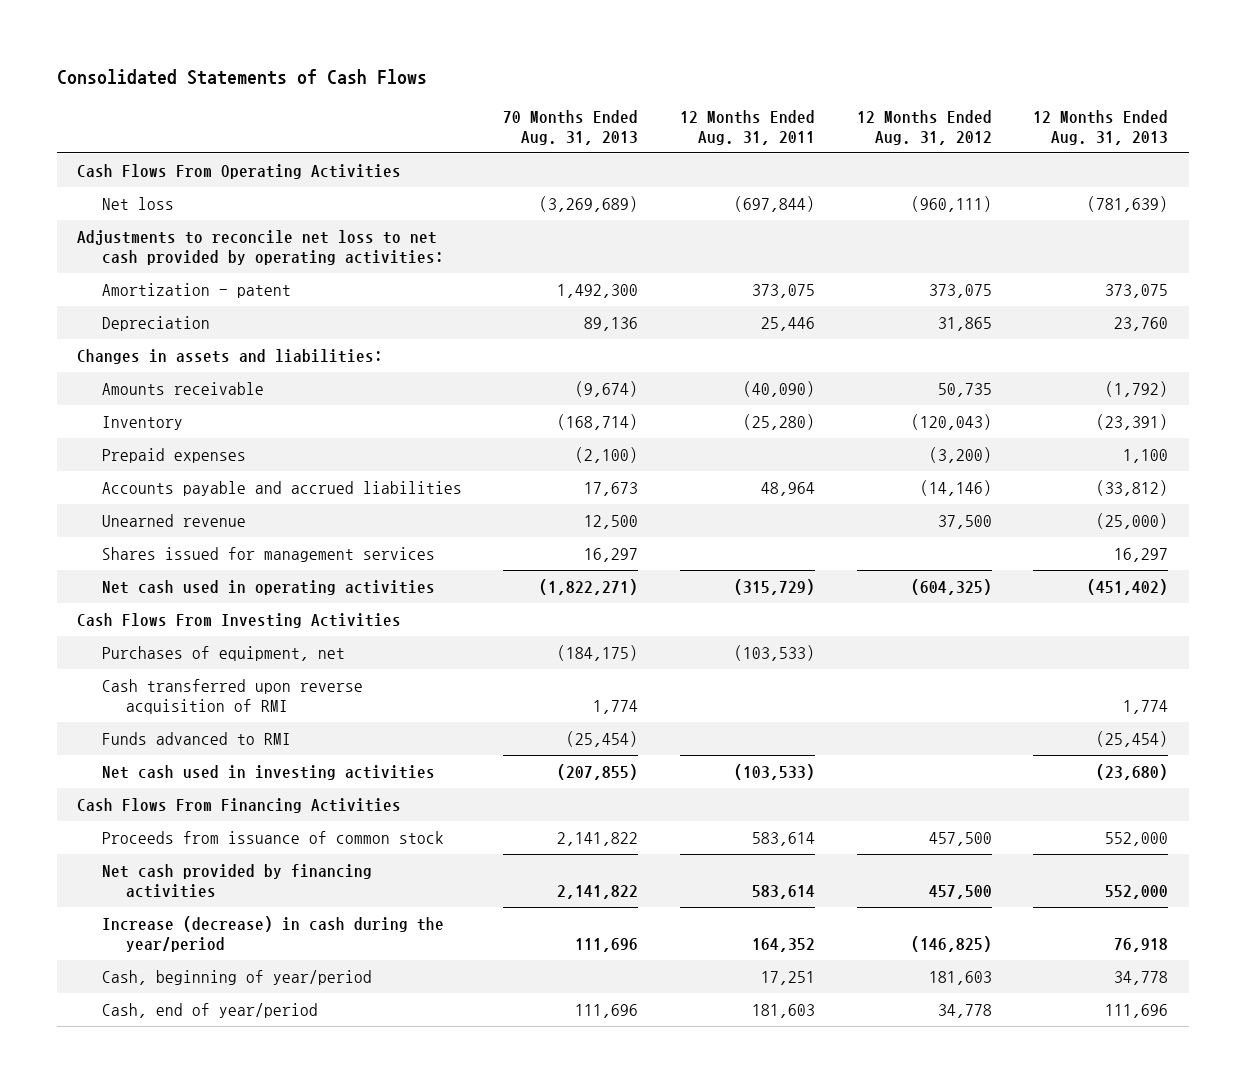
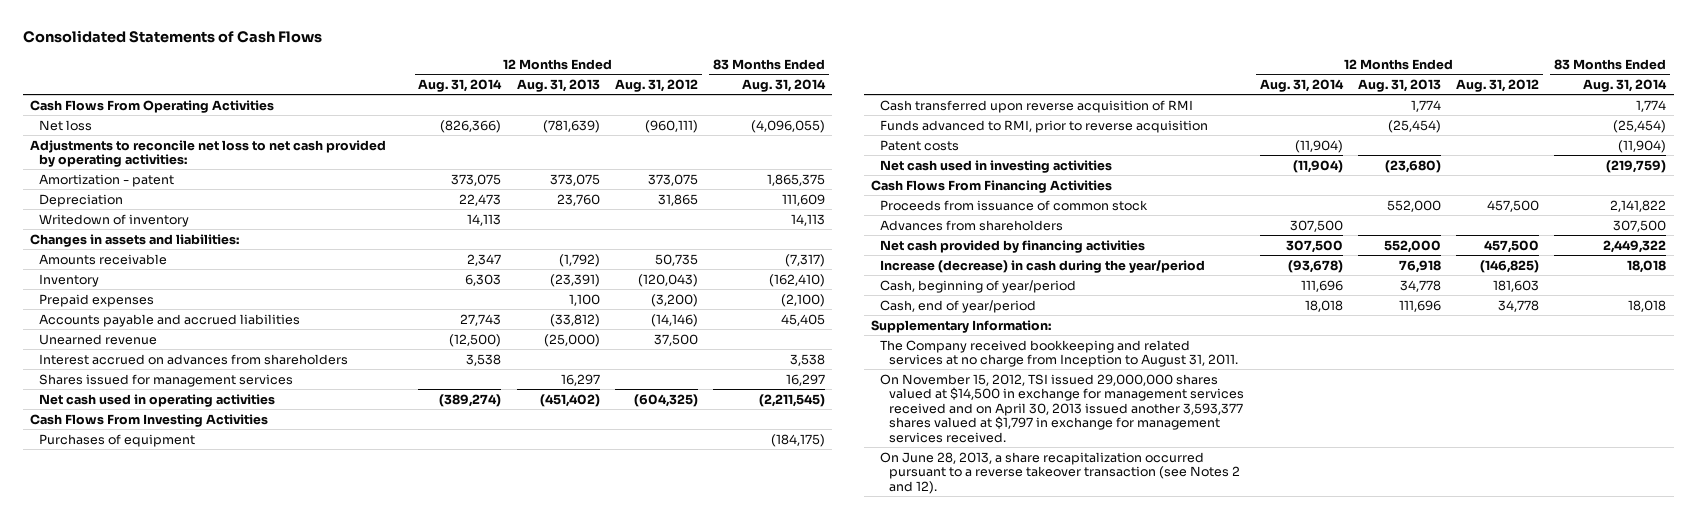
- | 70 Months Ended Aug. 31, 2013 | 12 Months Ended Aug. 31, 2011 | 12 Months Ended Aug. 31, 2012 | 12 Months Ended Aug. 31, 2013
+ | 12 Months Ended Aug. 31, 2014 | 12 Months Ended Aug. 31, 2013 | 12 Months Ended Aug. 31, 2012 | 83 Months Ended Aug. 31, 2014
+ Writedown of inventory | 14,113 | | | 14,113
+ Interest accrued on advances from shareholders | 3,538 | | | 3,538
- Purchases of equipment, net | (184,175) | (103,533) | |
+ Purchases of equipment | | | | (184,175)
- Funds advanced to RMI | (25,454) | | | (25,454)
+ Funds advanced to RMI, prior to reverse acquisition | | (25,454) | | (25,454)
+ Patent costs | (11,904) | | | (11,904)
+ Advances from shareholders | 307,500 | | | 307,500
+ Supplementary Information:
+ The Company received bookkeeping and related services at no charge from Inception to August 31, 2011.
+ On November 15, 2012, TSI issued 29,000,000 shares valued at $14,500 in exchange for management services received and on April 30, 2013 issued another 3,593,377 shares valued at $1,797 in exchange for management services received.
+ On June 28, 2013, a share recapitalization occurred pursuant to a reverse takeover transaction (see Notes 2 and 12).

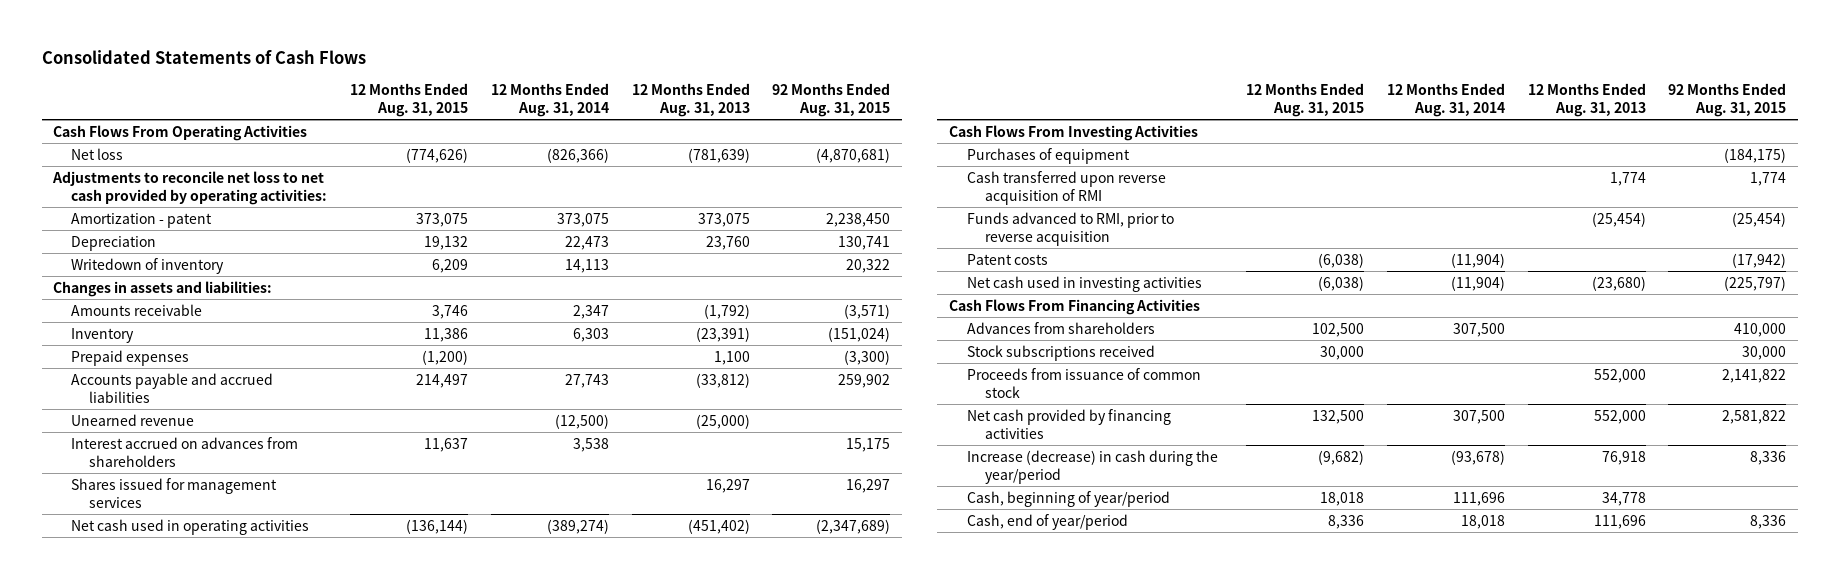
- | 12 Months Ended Aug. 31, 2014 | 12 Months Ended Aug. 31, 2013 | 12 Months Ended Aug. 31, 2012 | 83 Months Ended Aug. 31, 2014
+ | 12 Months Ended Aug. 31, 2015 | 12 Months Ended Aug. 31, 2014 | 12 Months Ended Aug. 31, 2013 | 92 Months Ended Aug. 31, 2015
+ Stock subscriptions received | 30,000 | | | 30,000
moved down: Proceeds from issuance of common stock | | | 552,000 | 2,141,822
- Supplementary Information:
- The Company received bookkeeping and related services at no charge from Inception to August 31, 2011.
- On November 15, 2012, TSI issued 29,000,000 shares valued at $14,500 in exchange for management services received and on April 30, 2013 issued another 3,593,377 shares valued at $1,797 in exchange for management services received.
- On June 28, 2013, a share recapitalization occurred pursuant to a reverse takeover transaction (see Notes 2 and 12).

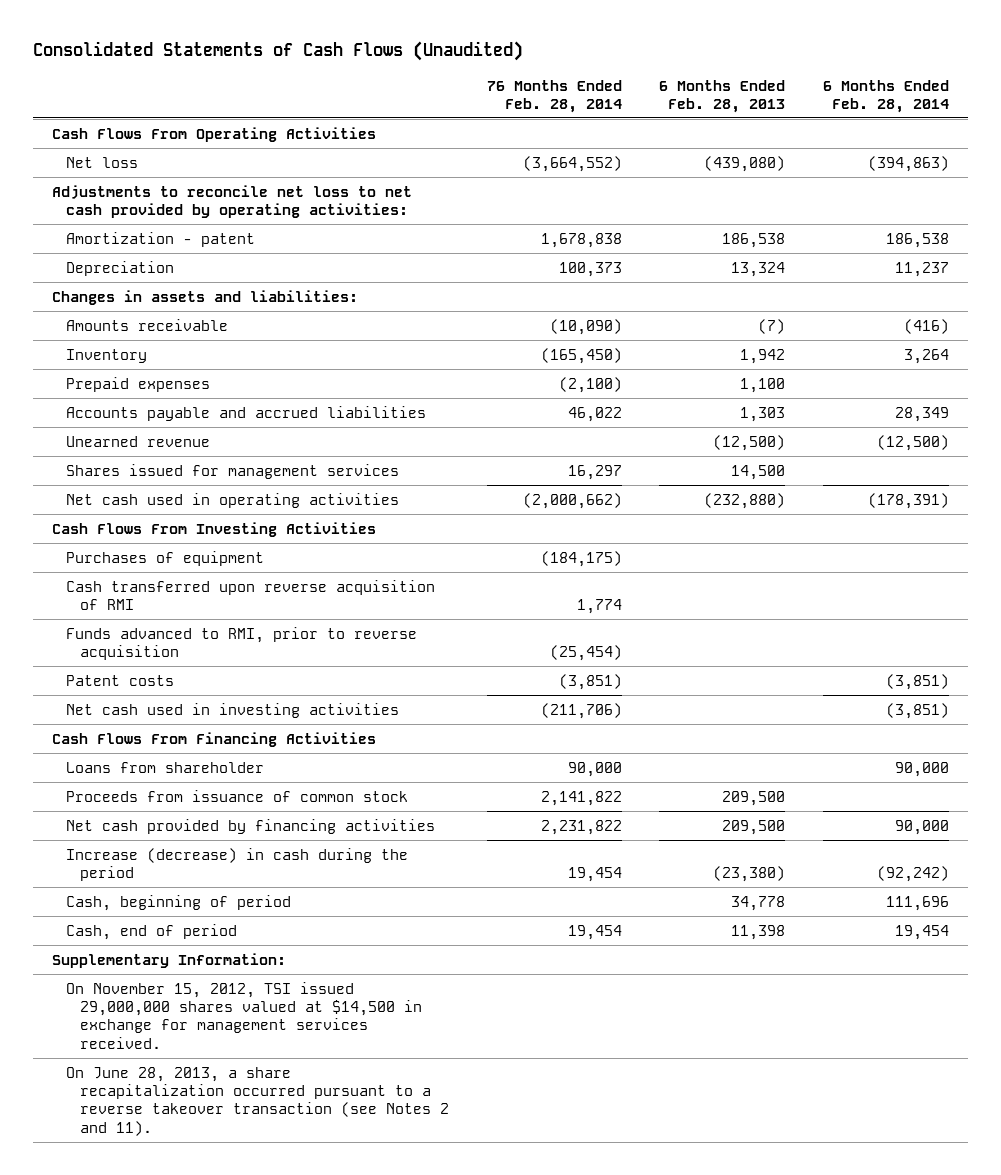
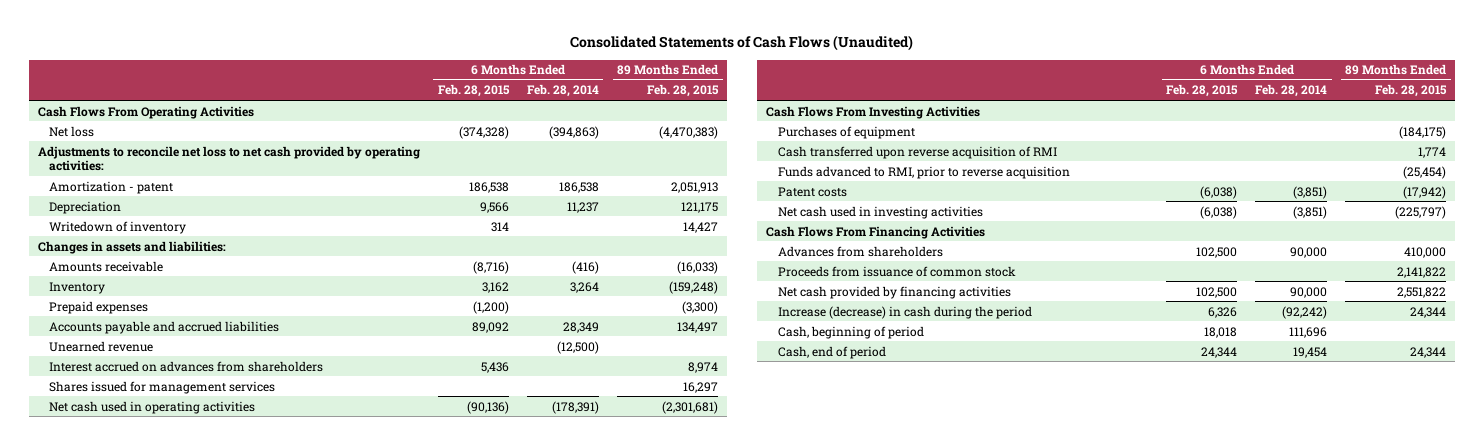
- | 76 Months Ended Feb. 28, 2014 | 6 Months Ended Feb. 28, 2013 | 6 Months Ended Feb. 28, 2014
+ | 6 Months Ended Feb. 28, 2015 | 6 Months Ended Feb. 28, 2014 | 89 Months Ended Feb. 28, 2015
+ Writedown of inventory | 314 | | 14,427
+ Interest accrued on advances from shareholders | 5,436 | | 8,974
- Loans from shareholder | 90,000 | | 90,000
+ Advances from shareholders | 102,500 | 90,000 | 410,000
- Supplementary Information:
- On November 15, 2012, TSI issued 29,000,000 shares valued at $14,500 in exchange for management services received.
- On June 28, 2013, a share recapitalization occurred pursuant to a reverse takeover transaction (see Notes 2 and 11).

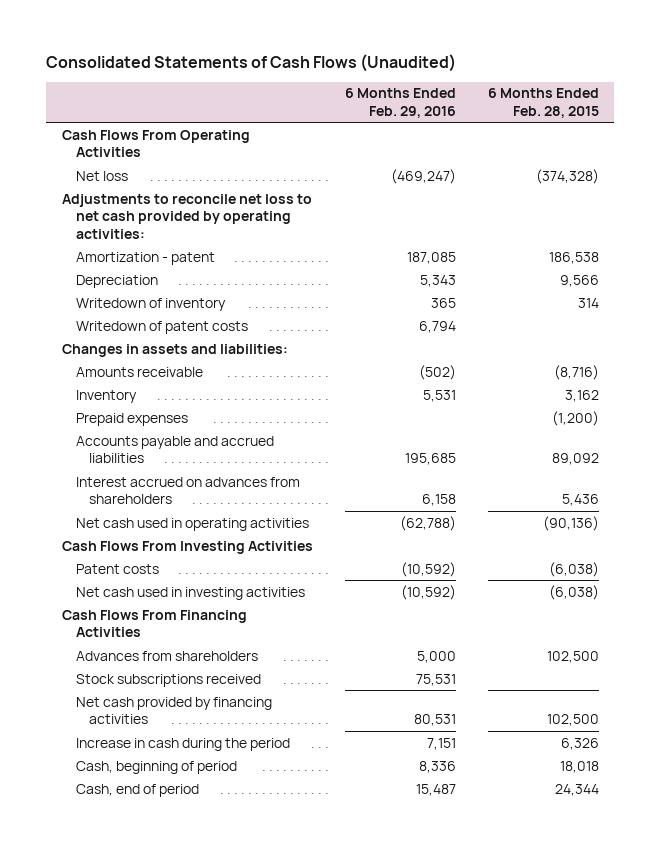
- | 6 Months Ended Feb. 28, 2015 | 6 Months Ended Feb. 28, 2014 | 89 Months Ended Feb. 28, 2015
+ | 6 Months Ended Feb. 29, 2016 | 6 Months Ended Feb. 28, 2015
+ Writedown of patent costs | 6,794 |
- Unearned revenue | | (12,500) |
- Shares issued for management services | | | 16,297
- Purchases of equipment | | | (184,175)
- Cash transferred upon reverse acquisition of RMI | | | 1,774
- Funds advanced to RMI, prior to reverse acquisition | | | (25,454)
- Proceeds from issuance of common stock | | | 2,141,822
+ Stock subscriptions received | 75,531 |
- Increase (decrease) in cash during the period | 6,326 | (92,242) | 24,344
+ Increase in cash during the period | 7,151 | 6,326

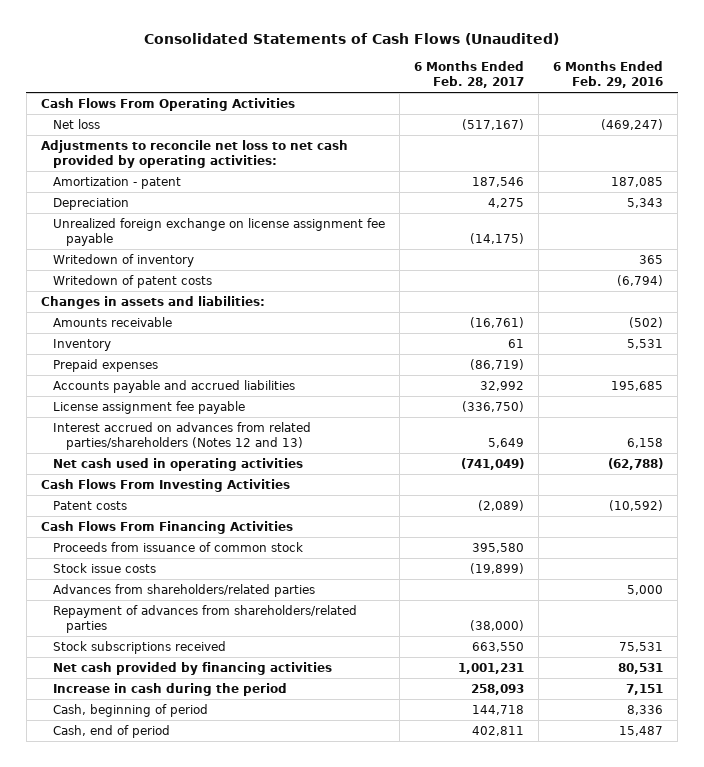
- | 6 Months Ended Feb. 29, 2016 | 6 Months Ended Feb. 28, 2015
+ | 6 Months Ended Feb. 28, 2017 | 6 Months Ended Feb. 29, 2016
+ Unrealized foreign exchange on license assignment fee payable | (14,175) |
- Writedown of patent costs | 6,794 |
+ Writedown of patent costs | | (6,794)
- Interest accrued on advances from shareholders | 6,158 | 5,436
+ License assignment fee payable | (336,750) |
+ Interest accrued on advances from related parties/shareholders (Notes 12 and 13) | 5,649 | 6,158
- Net cash used in investing activities | (10,592) | (6,038)
- Advances from shareholders | 5,000 | 102,500
+ Proceeds from issuance of common stock | 395,580 |
+ Stock issue costs | (19,899) |
+ Advances from shareholders/related parties | | 5,000
+ Repayment of advances from shareholders/related parties | (38,000) |

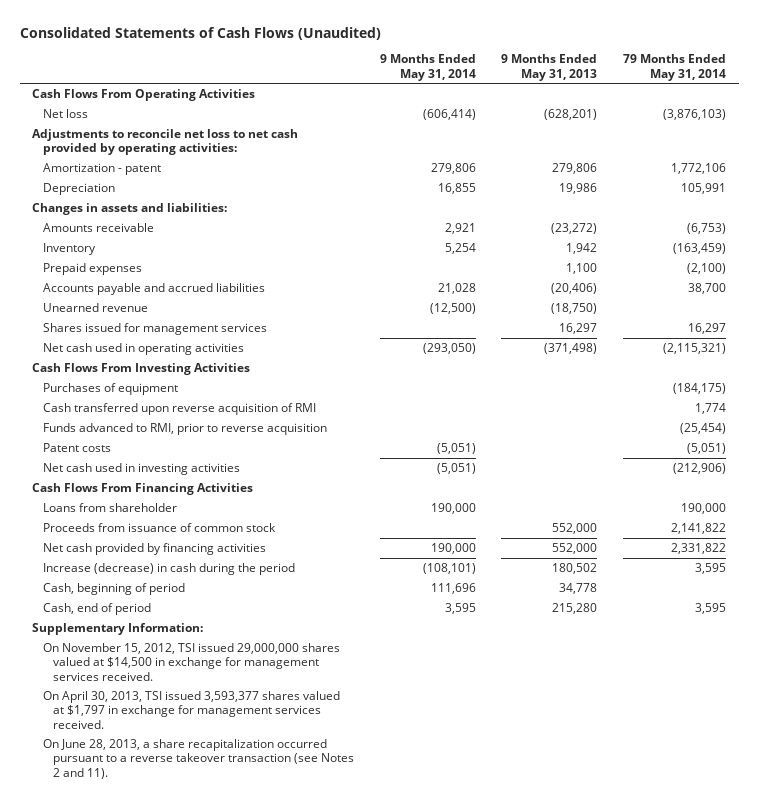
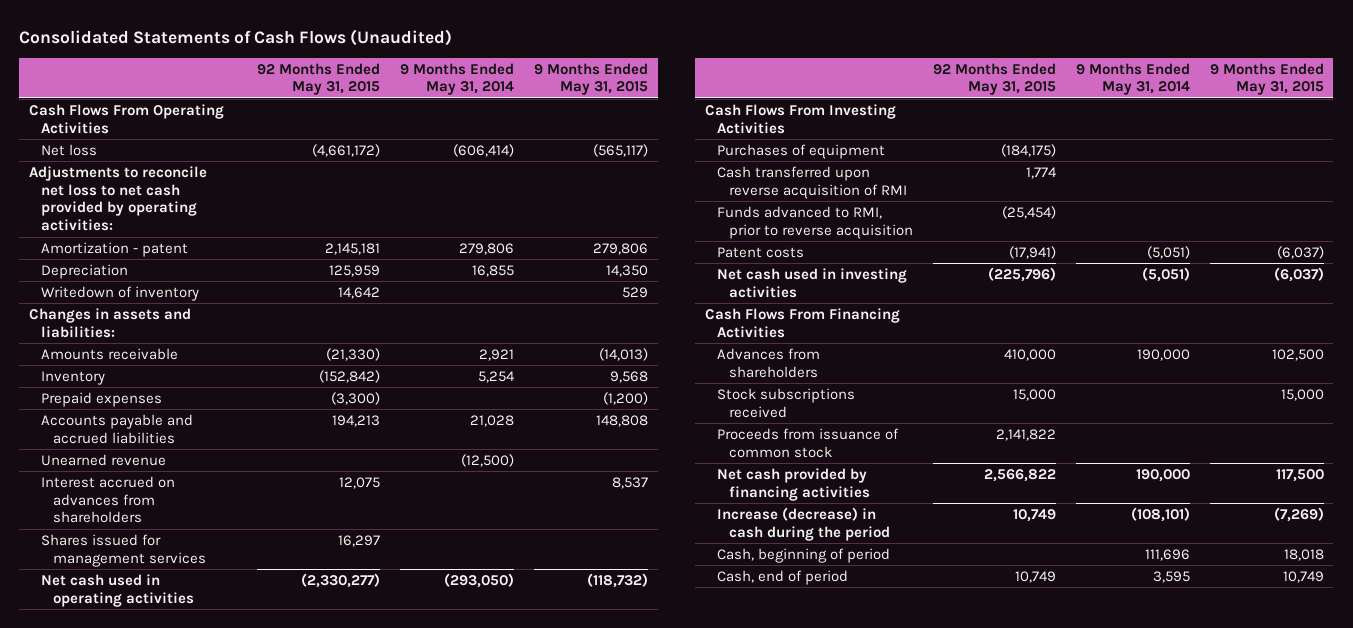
- | 9 Months Ended May 31, 2014 | 9 Months Ended May 31, 2013 | 79 Months Ended May 31, 2014
+ | 92 Months Ended May 31, 2015 | 9 Months Ended May 31, 2014 | 9 Months Ended May 31, 2015
+ Writedown of inventory | 14,642 | | 529
+ Interest accrued on advances from shareholders | 12,075 | | 8,537
- Loans from shareholder | 190,000 | | 190,000
+ Advances from shareholders | 410,000 | 190,000 | 102,500
+ Stock subscriptions received | 15,000 | | 15,000
- Supplementary Information:
- On November 15, 2012, TSI issued 29,000,000 shares valued at $14,500 in exchange for management services received.
- On April 30, 2013, TSI issued 3,593,377 shares valued at $1,797 in exchange for management services received.
- On June 28, 2013, a share recapitalization occurred pursuant to a reverse takeover transaction (see Notes 2 and 11).

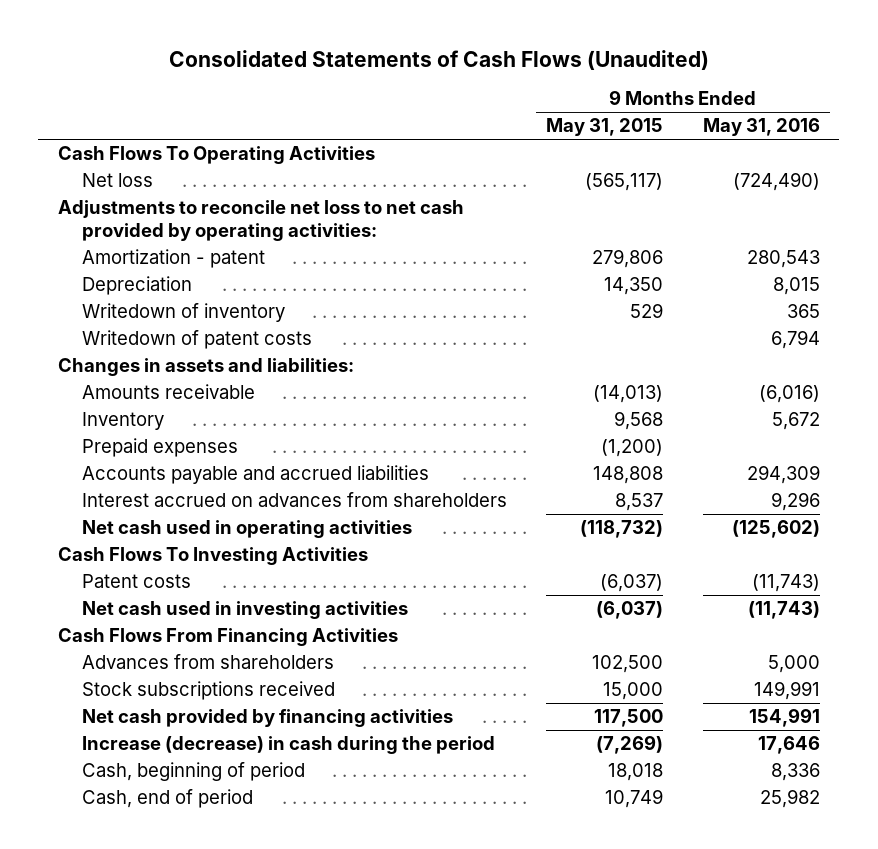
- | 92 Months Ended May 31, 2015 | 9 Months Ended May 31, 2014 | 9 Months Ended May 31, 2015
+ | 9 Months Ended May 31, 2015 | 9 Months Ended May 31, 2016
- Cash Flows From Operating Activities
+ Cash Flows To Operating Activities
+ Writedown of patent costs | | 6,794
- Unearned revenue | | (12,500) |
- Shares issued for management services | 16,297 | |
- Cash Flows From Investing Activities
- Purchases of equipment | (184,175) | |
- Cash transferred upon reverse acquisition of RMI | 1,774 | |
- Funds advanced to RMI, prior to reverse acquisition | (25,454) | |
+ Cash Flows To Investing Activities
- Proceeds from issuance of common stock | 2,141,822 | |

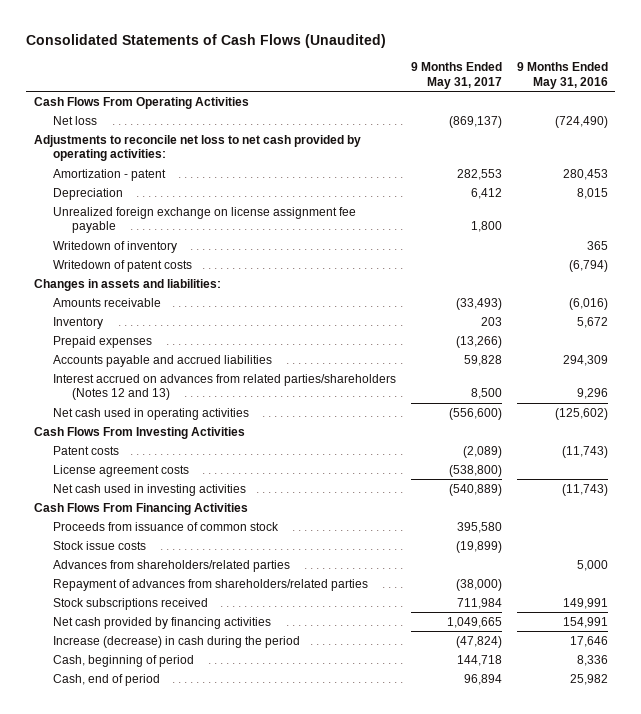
- | 9 Months Ended May 31, 2015 | 9 Months Ended May 31, 2016
+ | 9 Months Ended May 31, 2017 | 9 Months Ended May 31, 2016
- Cash Flows To Operating Activities
+ Cash Flows From Operating Activities
- Amortization - patent | 279,806 | 280,543
+ Amortization - patent | 282,553 | 280,453
+ Unrealized foreign exchange on license assignment fee payable | 1,800 |
- Writedown of patent costs | | 6,794
+ Writedown of patent costs | | (6,794)
- Interest accrued on advances from shareholders | 8,537 | 9,296
+ Interest accrued on advances from related parties/shareholders (Notes 12 and 13) | 8,500 | 9,296
- Cash Flows To Investing Activities
+ Cash Flows From Investing Activities
+ License agreement costs | (538,800) |
- Advances from shareholders | 102,500 | 5,000
+ Proceeds from issuance of common stock | 395,580 |
+ Stock issue costs | (19,899) |
+ Advances from shareholders/related parties | | 5,000
+ Repayment of advances from shareholders/related parties | (38,000) |

